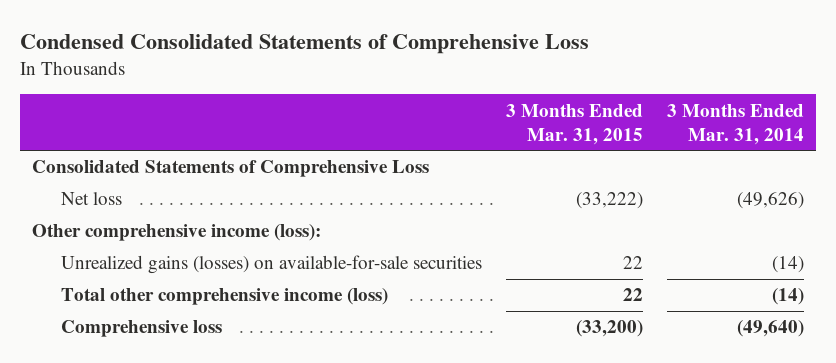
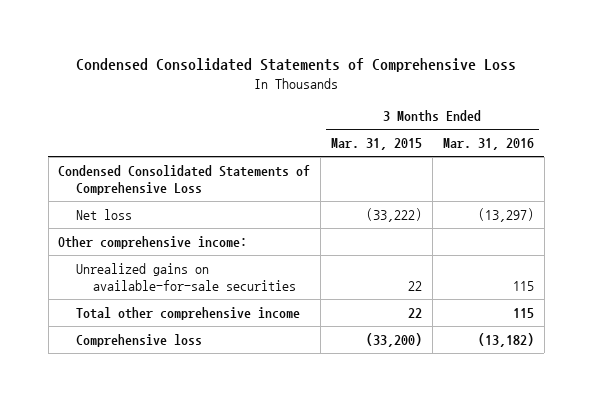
- | 3 Months Ended Mar. 31, 2015 | 3 Months Ended Mar. 31, 2014
+ | 3 Months Ended Mar. 31, 2015 | 3 Months Ended Mar. 31, 2016
- Consolidated Statements of Comprehensive Loss
+ Condensed Consolidated Statements of Comprehensive Loss
- Other comprehensive income (loss):
- Unrealized gains (losses) on available-for-sale securities | 22 | (14)
- Total other comprehensive income (loss) | 22 | (14)
+ Other comprehensive income:
+ Unrealized gains on available-for-sale securities | 22 | 115
+ Total other comprehensive income | 22 | 115

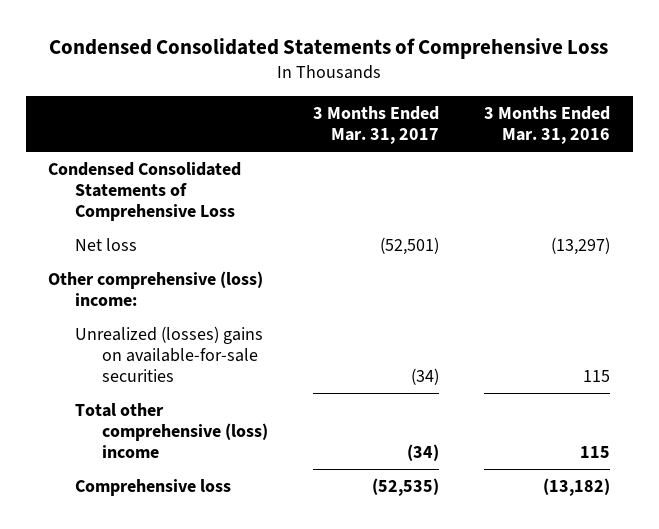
- | 3 Months Ended Mar. 31, 2015 | 3 Months Ended Mar. 31, 2016
+ | 3 Months Ended Mar. 31, 2017 | 3 Months Ended Mar. 31, 2016
- Other comprehensive income:
- Unrealized gains on available-for-sale securities | 22 | 115
- Total other comprehensive income | 22 | 115
+ Other comprehensive (loss) income:
+ Unrealized (losses) gains on available-for-sale securities | (34) | 115
+ Total other comprehensive (loss) income | (34) | 115

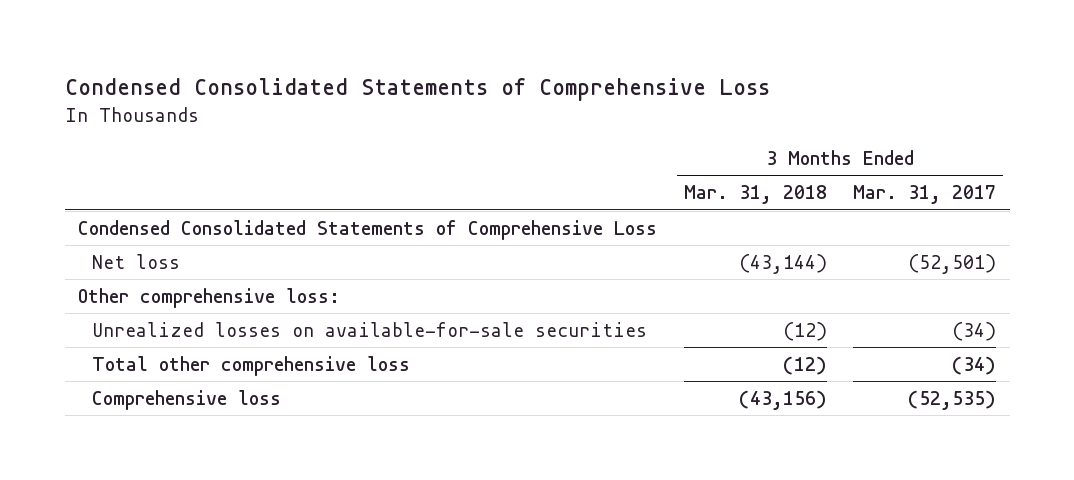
- | 3 Months Ended Mar. 31, 2017 | 3 Months Ended Mar. 31, 2016
+ | 3 Months Ended Mar. 31, 2018 | 3 Months Ended Mar. 31, 2017
- Other comprehensive (loss) income:
- Unrealized (losses) gains on available-for-sale securities | (34) | 115
- Total other comprehensive (loss) income | (34) | 115
+ Other comprehensive loss:
+ Unrealized losses on available-for-sale securities | (12) | (34)
+ Total other comprehensive loss | (12) | (34)

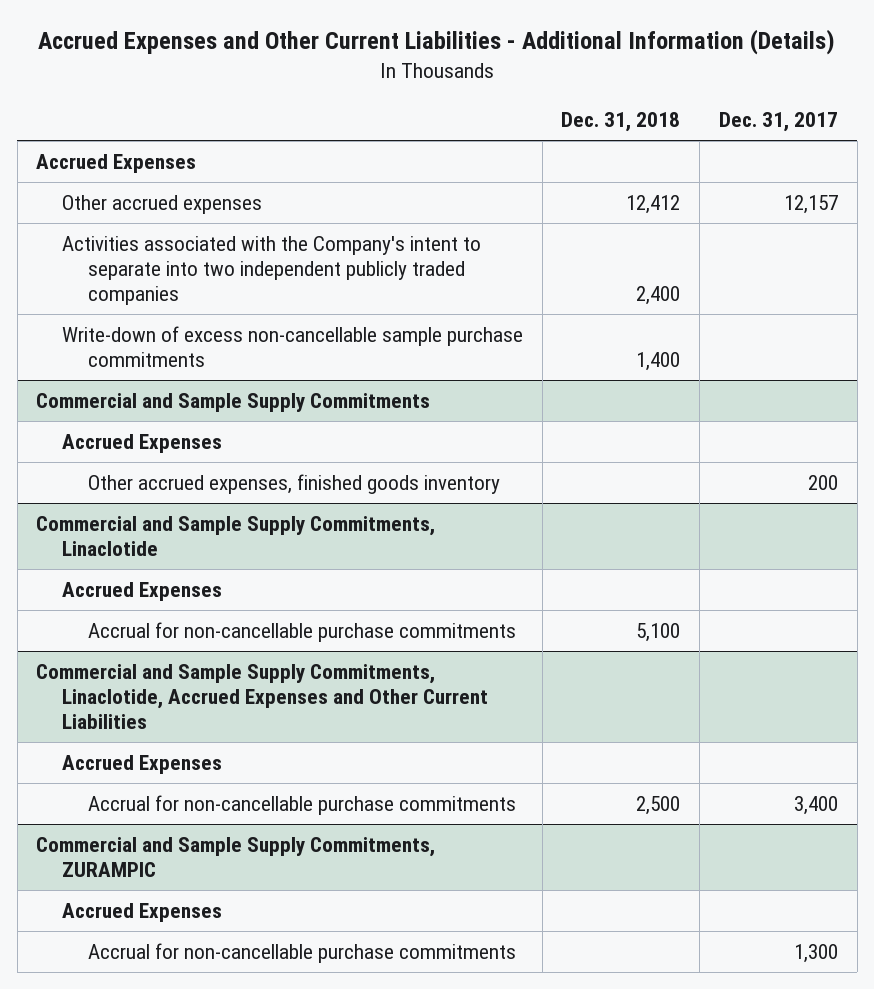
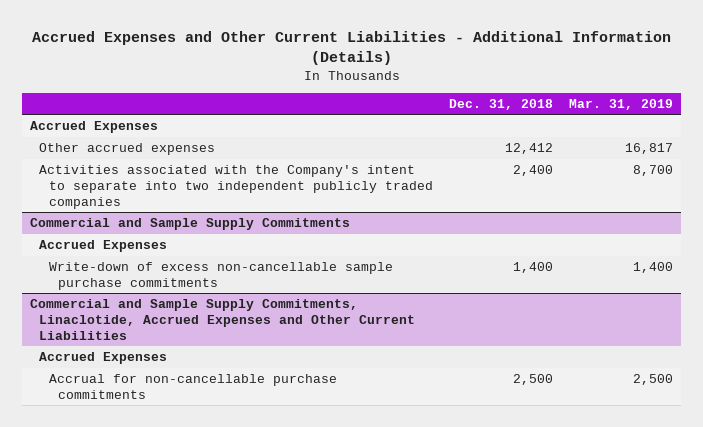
- | Dec. 31, 2018 | Dec. 31, 2017
+ | Dec. 31, 2018 | Mar. 31, 2019
- Write-down of excess non-cancellable sample purchase commitments | 1,400 |
@ Commercial and Sample Supply Commitments
- Other accrued expenses, finished goods inventory | | 200
- Commercial and Sample Supply Commitments, Linaclotide
- Accrued Expenses
- Accrual for non-cancellable purchase commitments | 5,100 |
@ Commercial and Sample Supply Commitments
+ Write-down of excess non-cancellable sample purchase commitments | 1,400 | 1,400
- Commercial and Sample Supply Commitments, ZURAMPIC
- Accrued Expenses
- Accrual for non-cancellable purchase commitments | | 1,300

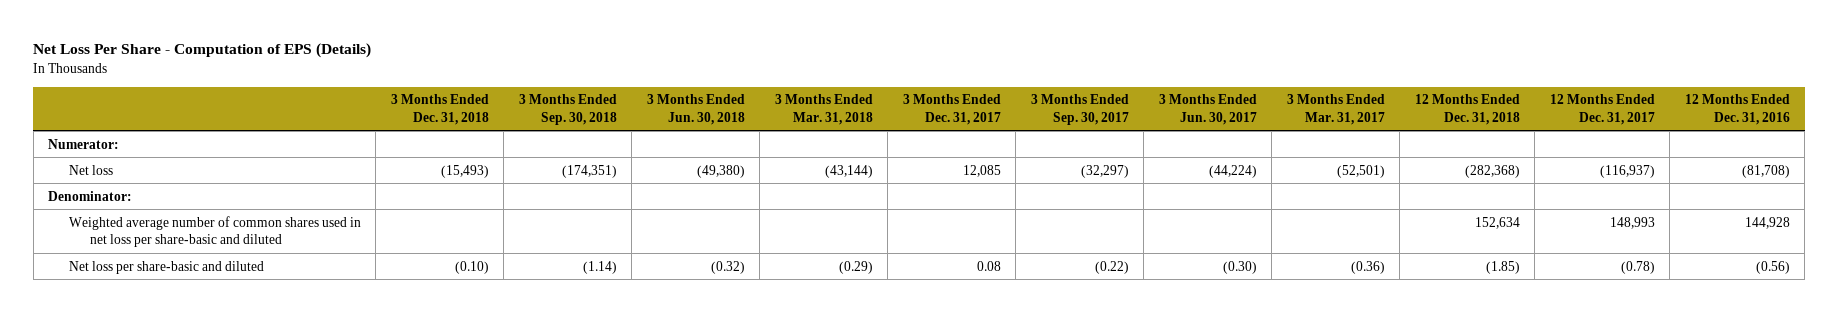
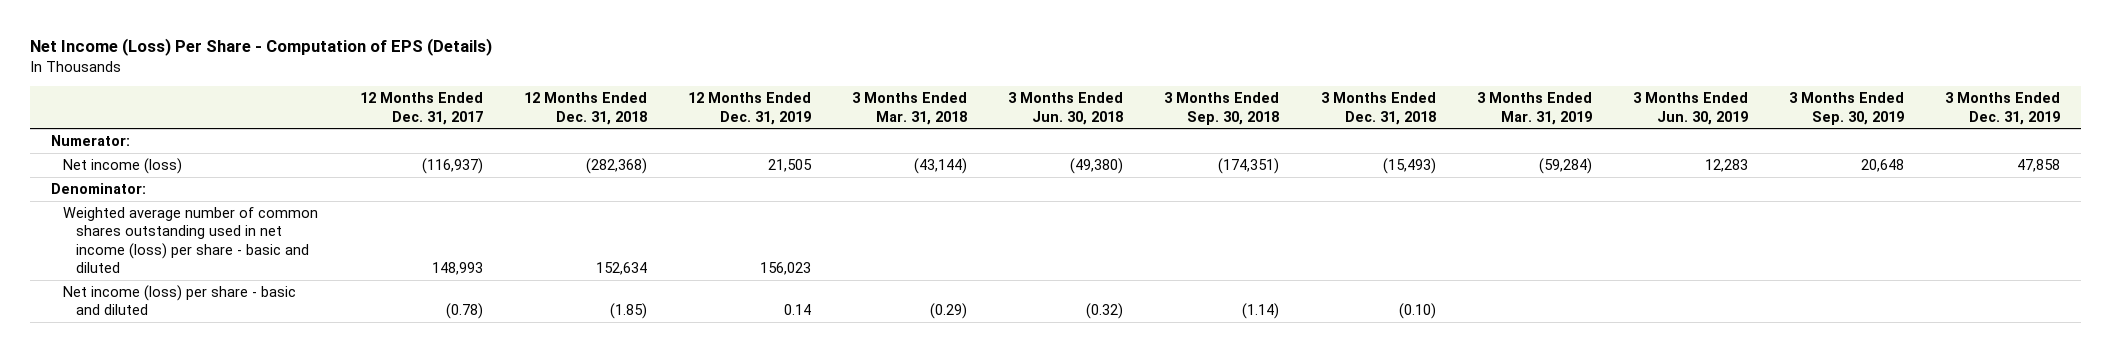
- Net Loss Per Share - Computation of EPS (Details)
+ Net Income (Loss) Per Share - Computation of EPS (Details)
- | 3 Months Ended Dec. 31, 2018 | 3 Months Ended Sep. 30, 2018 | 3 Months Ended Jun. 30, 2018 | 3 Months Ended Mar. 31, 2018 | 3 Months Ended Dec. 31, 2017 | 3 Months Ended Sep. 30, 2017 | 3 Months Ended Jun. 30, 2017 | 3 Months Ended Mar. 31, 2017 | 12 Months Ended Dec. 31, 2018 | 12 Months Ended Dec. 31, 2017 | 12 Months Ended Dec. 31, 2016
+ | 12 Months Ended Dec. 31, 2017 | 12 Months Ended Dec. 31, 2018 | 12 Months Ended Dec. 31, 2019 | 3 Months Ended Mar. 31, 2018 | 3 Months Ended Jun. 30, 2018 | 3 Months Ended Sep. 30, 2018 | 3 Months Ended Dec. 31, 2018 | 3 Months Ended Mar. 31, 2019 | 3 Months Ended Jun. 30, 2019 | 3 Months Ended Sep. 30, 2019 | 3 Months Ended Dec. 31, 2019
- Net loss | (15,493) | (174,351) | (49,380) | (43,144) | 12,085 | (32,297) | (44,224) | (52,501) | (282,368) | (116,937) | (81,708)
+ Net income (loss) | (116,937) | (282,368) | 21,505 | (43,144) | (49,380) | (174,351) | (15,493) | (59,284) | 12,283 | 20,648 | 47,858
- Weighted average number of common shares used in net loss per share-basic and diluted | | | | | | | | | 152,634 | 148,993 | 144,928
- Net loss per share-basic and diluted | (0.10) | (1.14) | (0.32) | (0.29) | 0.08 | (0.22) | (0.30) | (0.36) | (1.85) | (0.78) | (0.56)
+ Weighted average number of common shares outstanding used in net income (loss) per share - basic and diluted | 148,993 | 152,634 | 156,023 | | | | | | | |
+ Net income (loss) per share - basic and diluted | (0.78) | (1.85) | 0.14 | (0.29) | (0.32) | (1.14) | (0.10) | | | |

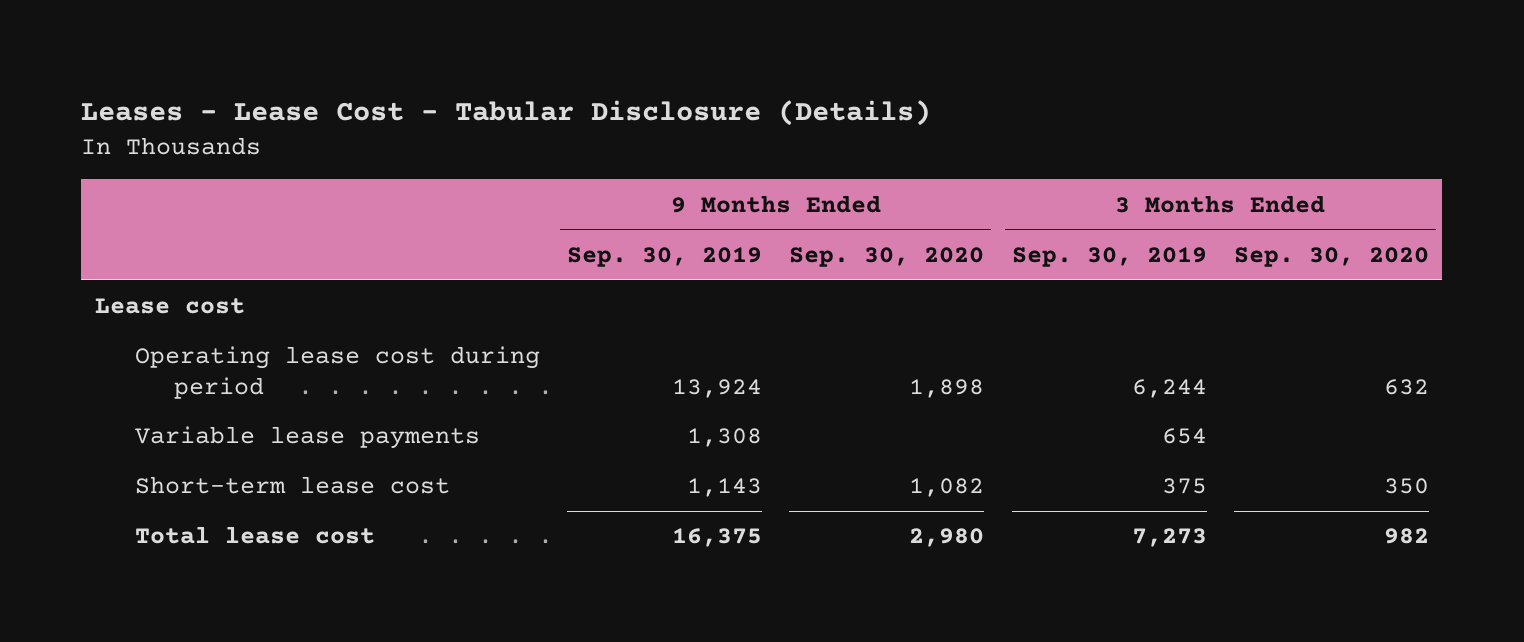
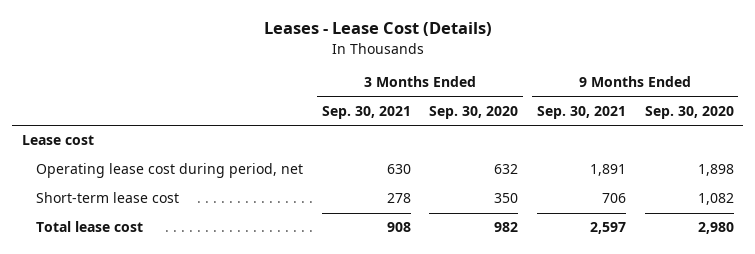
- Leases - Lease Cost - Tabular Disclosure (Details)
+ Leases - Lease Cost (Details)
- | 9 Months Ended Sep. 30, 2019 | 9 Months Ended Sep. 30, 2020 | 3 Months Ended Sep. 30, 2019 | 3 Months Ended Sep. 30, 2020
+ | 3 Months Ended Sep. 30, 2021 | 3 Months Ended Sep. 30, 2020 | 9 Months Ended Sep. 30, 2021 | 9 Months Ended Sep. 30, 2020
- Operating lease cost during period | 13,924 | 1,898 | 6,244 | 632
- Variable lease payments | 1,308 | | 654 |
+ Operating lease cost during period, net | 630 | 632 | 1,891 | 1,898

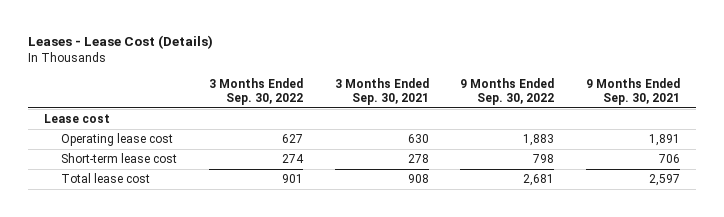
- | 3 Months Ended Sep. 30, 2021 | 3 Months Ended Sep. 30, 2020 | 9 Months Ended Sep. 30, 2021 | 9 Months Ended Sep. 30, 2020
+ | 3 Months Ended Sep. 30, 2022 | 3 Months Ended Sep. 30, 2021 | 9 Months Ended Sep. 30, 2022 | 9 Months Ended Sep. 30, 2021
- Operating lease cost during period, net | 630 | 632 | 1,891 | 1,898
+ Operating lease cost | 627 | 630 | 1,883 | 1,891

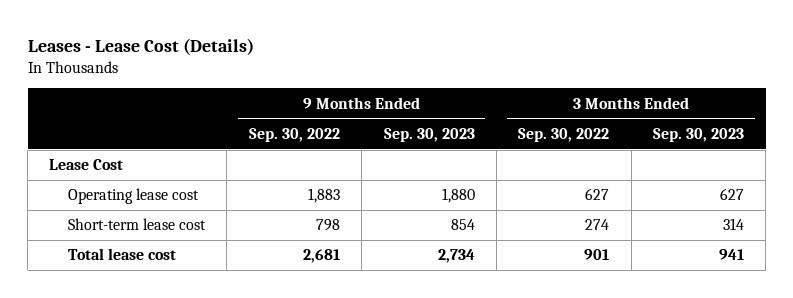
- | 3 Months Ended Sep. 30, 2022 | 3 Months Ended Sep. 30, 2021 | 9 Months Ended Sep. 30, 2022 | 9 Months Ended Sep. 30, 2021
+ | 9 Months Ended Sep. 30, 2022 | 9 Months Ended Sep. 30, 2023 | 3 Months Ended Sep. 30, 2022 | 3 Months Ended Sep. 30, 2023
- Lease cost
+ Lease Cost

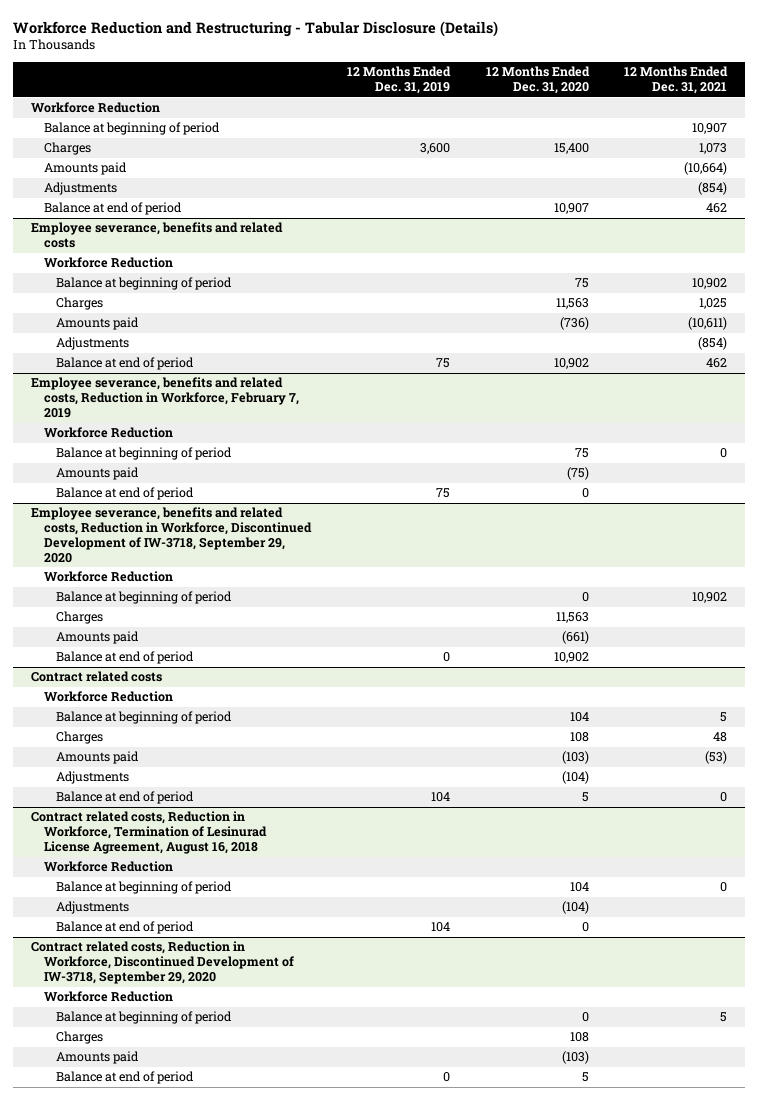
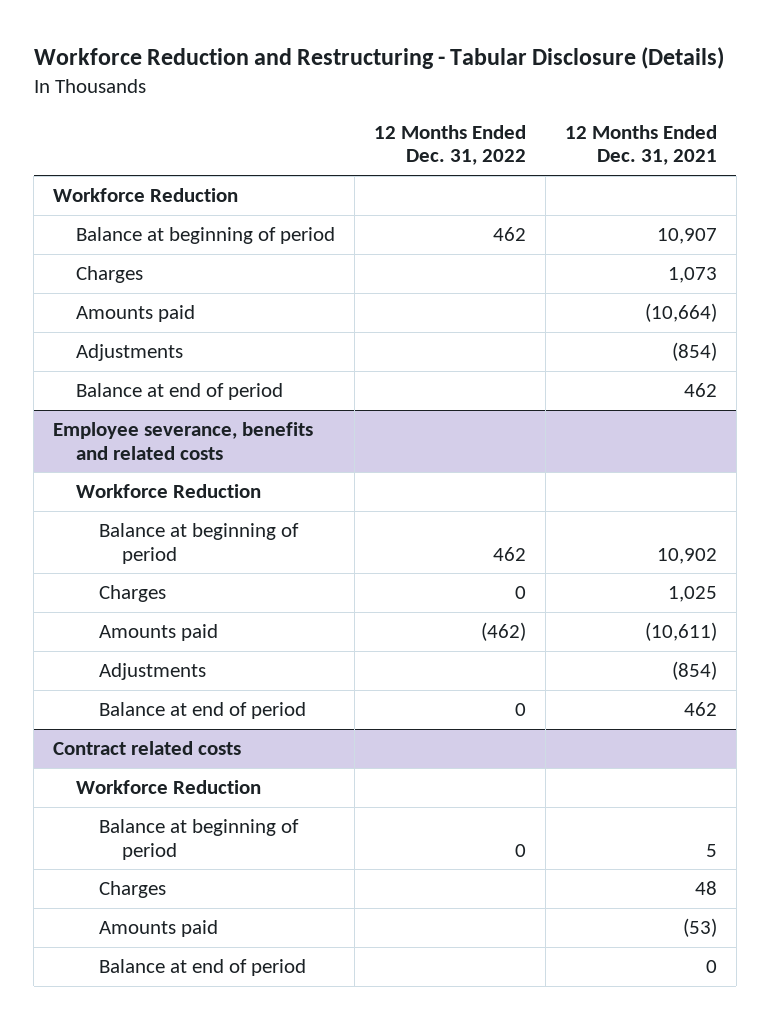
- | 12 Months Ended Dec. 31, 2019 | 12 Months Ended Dec. 31, 2020 | 12 Months Ended Dec. 31, 2021
+ | 12 Months Ended Dec. 31, 2022 | 12 Months Ended Dec. 31, 2021
- Employee severance, benefits and related costs, Reduction in Workforce, February 7, 2019
- Workforce Reduction
- Balance at beginning of period | | 75 | 0
- Amounts paid | | (75) |
- Balance at end of period | 75 | 0 |
- Employee severance, benefits and related costs, Reduction in Workforce, Discontinued Development of IW-3718, September 29, 2020
- Workforce Reduction
- Balance at beginning of period | | 0 | 10,902
- Charges | | 11,563 |
- Amounts paid | | (661) |
- Balance at end of period | 0 | 10,902 |
@ Contract related costs
- Adjustments | | (104) |
- Contract related costs, Reduction in Workforce, Termination of Lesinurad License Agreement, August 16, 2018
- Workforce Reduction
- Balance at beginning of period | | 104 | 0
- Adjustments | | (104) |
- Balance at end of period | 104 | 0 |
- Contract related costs, Reduction in Workforce, Discontinued Development of IW-3718, September 29, 2020
- Workforce Reduction
- Balance at beginning of period | | 0 | 5
- Charges | | 108 |
- Amounts paid | | (103) |
- Balance at end of period | 0 | 5 |

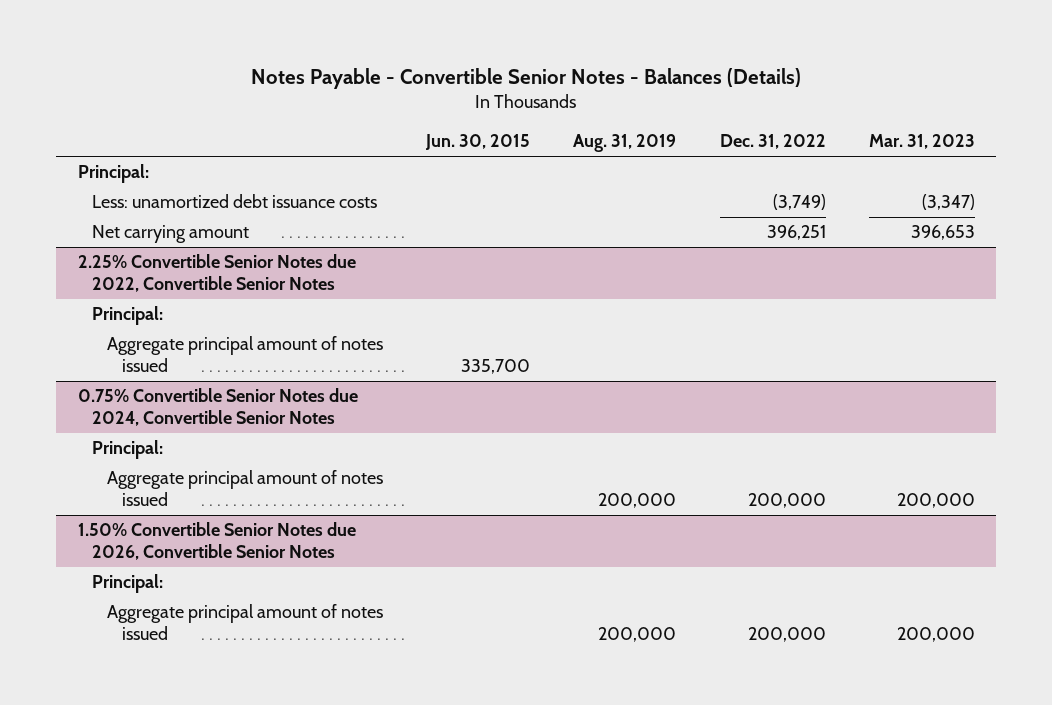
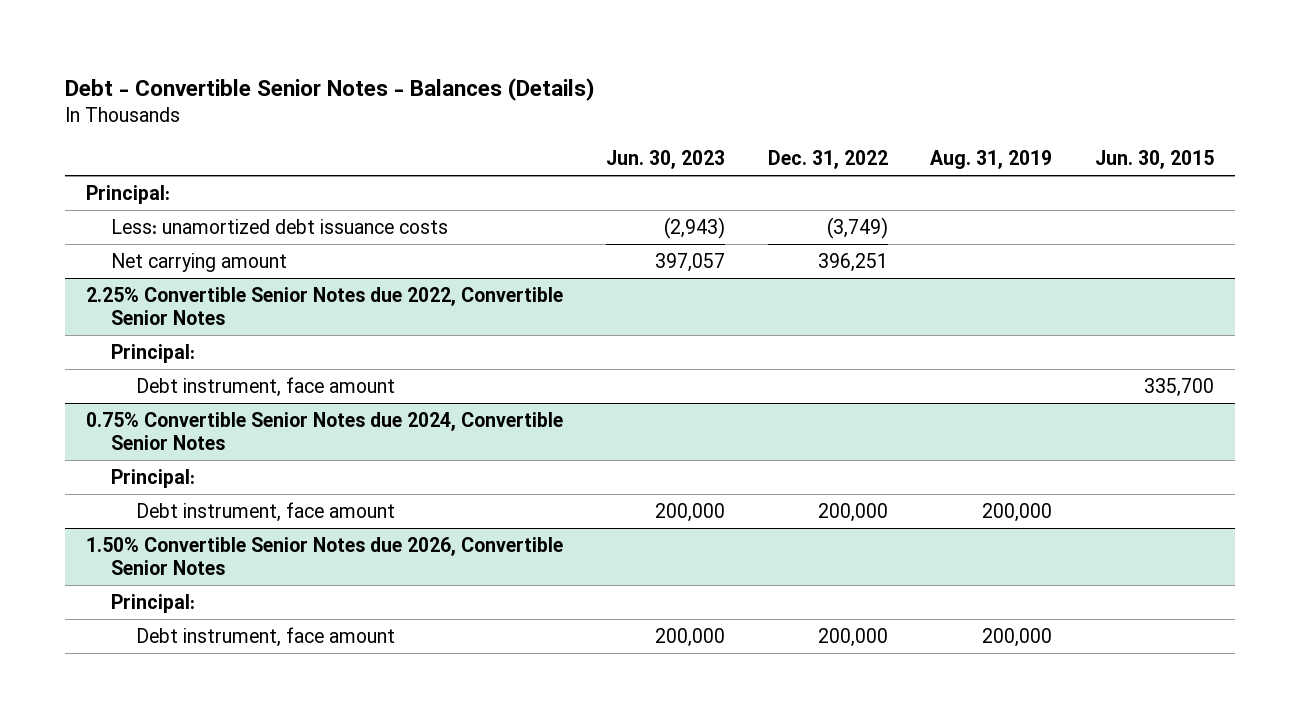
- Notes Payable - Convertible Senior Notes - Balances (Details)
+ Debt - Convertible Senior Notes - Balances (Details)
- | Jun. 30, 2015 | Aug. 31, 2019 | Dec. 31, 2022 | Mar. 31, 2023
+ | Jun. 30, 2023 | Dec. 31, 2022 | Aug. 31, 2019 | Jun. 30, 2015
@ 2.25% Convertible Senior Notes due 2022, Convertible Senior Notes
- Aggregate principal amount of notes issued | 335,700 | | |
+ Debt instrument, face amount | | | | 335,700
@ 0.75% Convertible Senior Notes due 2024, Convertible Senior Notes
- Aggregate principal amount of notes issued | | 200,000 | 200,000 | 200,000
+ Debt instrument, face amount | 200,000 | 200,000 | 200,000 |
@ 1.50% Convertible Senior Notes due 2026, Convertible Senior Notes
- Aggregate principal amount of notes issued | | 200,000 | 200,000 | 200,000
+ Debt instrument, face amount | 200,000 | 200,000 | 200,000 |

